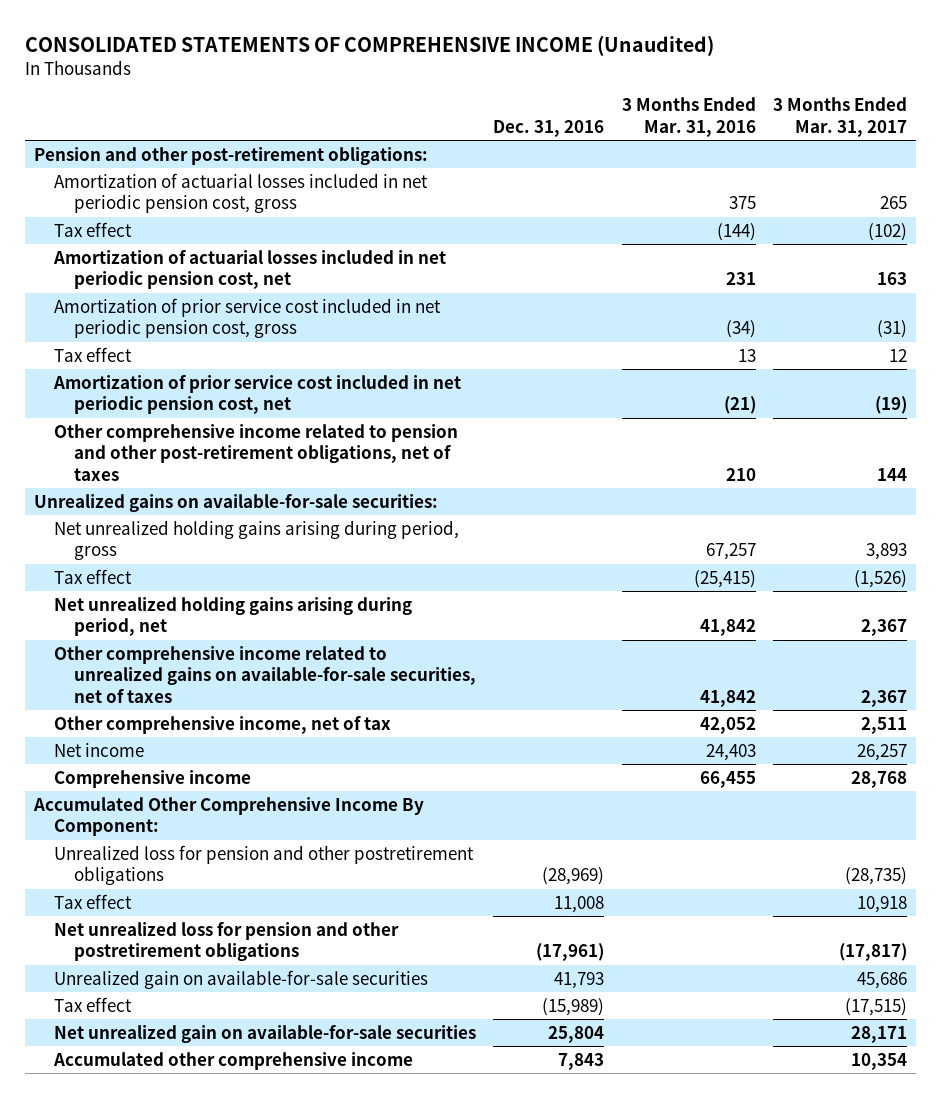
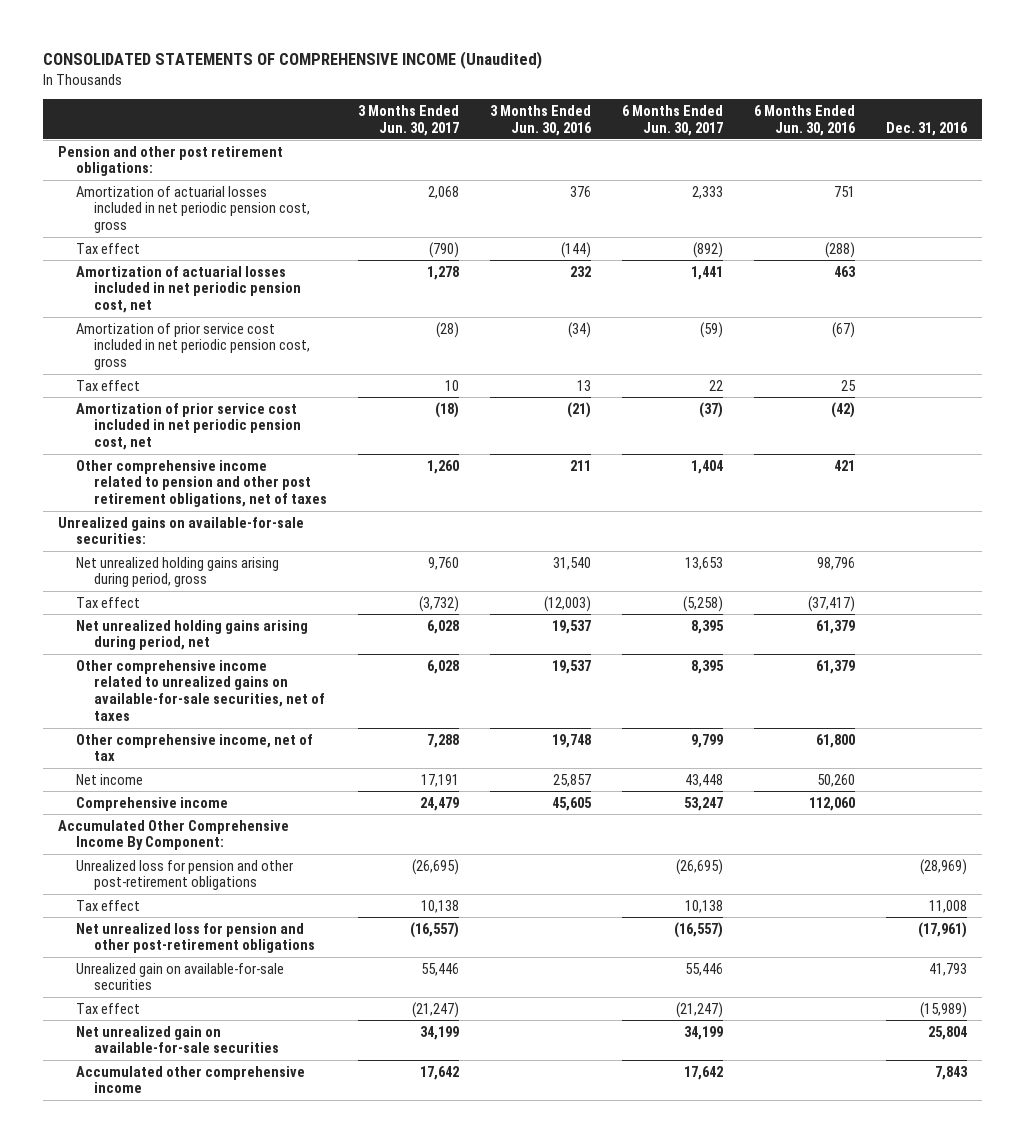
- | Dec. 31, 2016 | 3 Months Ended Mar. 31, 2016 | 3 Months Ended Mar. 31, 2017
+ | 3 Months Ended Jun. 30, 2017 | 3 Months Ended Jun. 30, 2016 | 6 Months Ended Jun. 30, 2017 | 6 Months Ended Jun. 30, 2016 | Dec. 31, 2016
- Pension and other post-retirement obligations:
+ Pension and other post retirement obligations:
- Other comprehensive income related to pension and other post-retirement obligations, net of taxes | | 210 | 144
+ Other comprehensive income related to pension and other post retirement obligations, net of taxes | 1,260 | 211 | 1,404 | 421 |
- Unrealized loss for pension and other postretirement obligations | (28,969) | | (28,735)
+ Unrealized loss for pension and other post-retirement obligations | (26,695) | | (26,695) | | (28,969)
- Net unrealized loss for pension and other postretirement obligations | (17,961) | | (17,817)
+ Net unrealized loss for pension and other post-retirement obligations | (16,557) | | (16,557) | | (17,961)

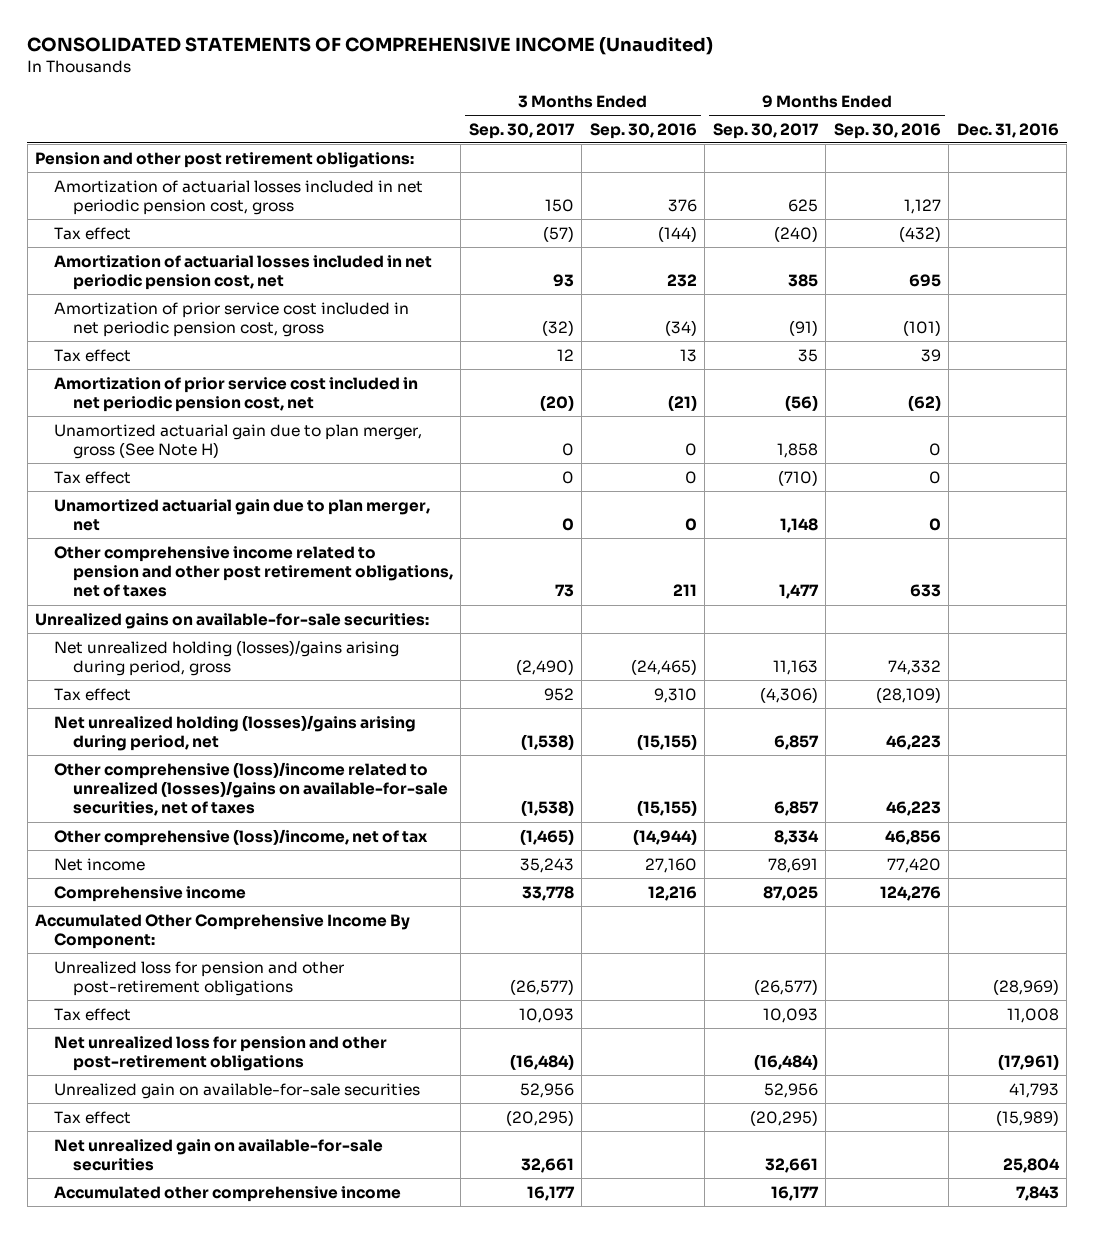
- | 3 Months Ended Jun. 30, 2017 | 3 Months Ended Jun. 30, 2016 | 6 Months Ended Jun. 30, 2017 | 6 Months Ended Jun. 30, 2016 | Dec. 31, 2016
+ | 3 Months Ended Sep. 30, 2017 | 3 Months Ended Sep. 30, 2016 | 9 Months Ended Sep. 30, 2017 | 9 Months Ended Sep. 30, 2016 | Dec. 31, 2016
+ Unamortized actuarial gain due to plan merger, gross (See Note H) | 0 | 0 | 1,858 | 0 |
+ Tax effect | 0 | 0 | (710) | 0 |
+ Unamortized actuarial gain due to plan merger, net | 0 | 0 | 1,148 | 0 |
- Net unrealized holding gains arising during period, gross | 9,760 | 31,540 | 13,653 | 98,796 |
+ Net unrealized holding (losses)/gains arising during period, gross | (2,490) | (24,465) | 11,163 | 74,332 |
- Net unrealized holding gains arising during period, net | 6,028 | 19,537 | 8,395 | 61,379 |
- Other comprehensive income related to unrealized gains on available-for-sale securities, net of taxes | 6,028 | 19,537 | 8,395 | 61,379 |
- Other comprehensive income, net of tax | 7,288 | 19,748 | 9,799 | 61,800 |
+ Net unrealized holding (losses)/gains arising during period, net | (1,538) | (15,155) | 6,857 | 46,223 |
+ Other comprehensive (loss)/income related to unrealized (losses)/gains on available-for-sale securities, net of taxes | (1,538) | (15,155) | 6,857 | 46,223 |
+ Other comprehensive (loss)/income, net of tax | (1,465) | (14,944) | 8,334 | 46,856 |

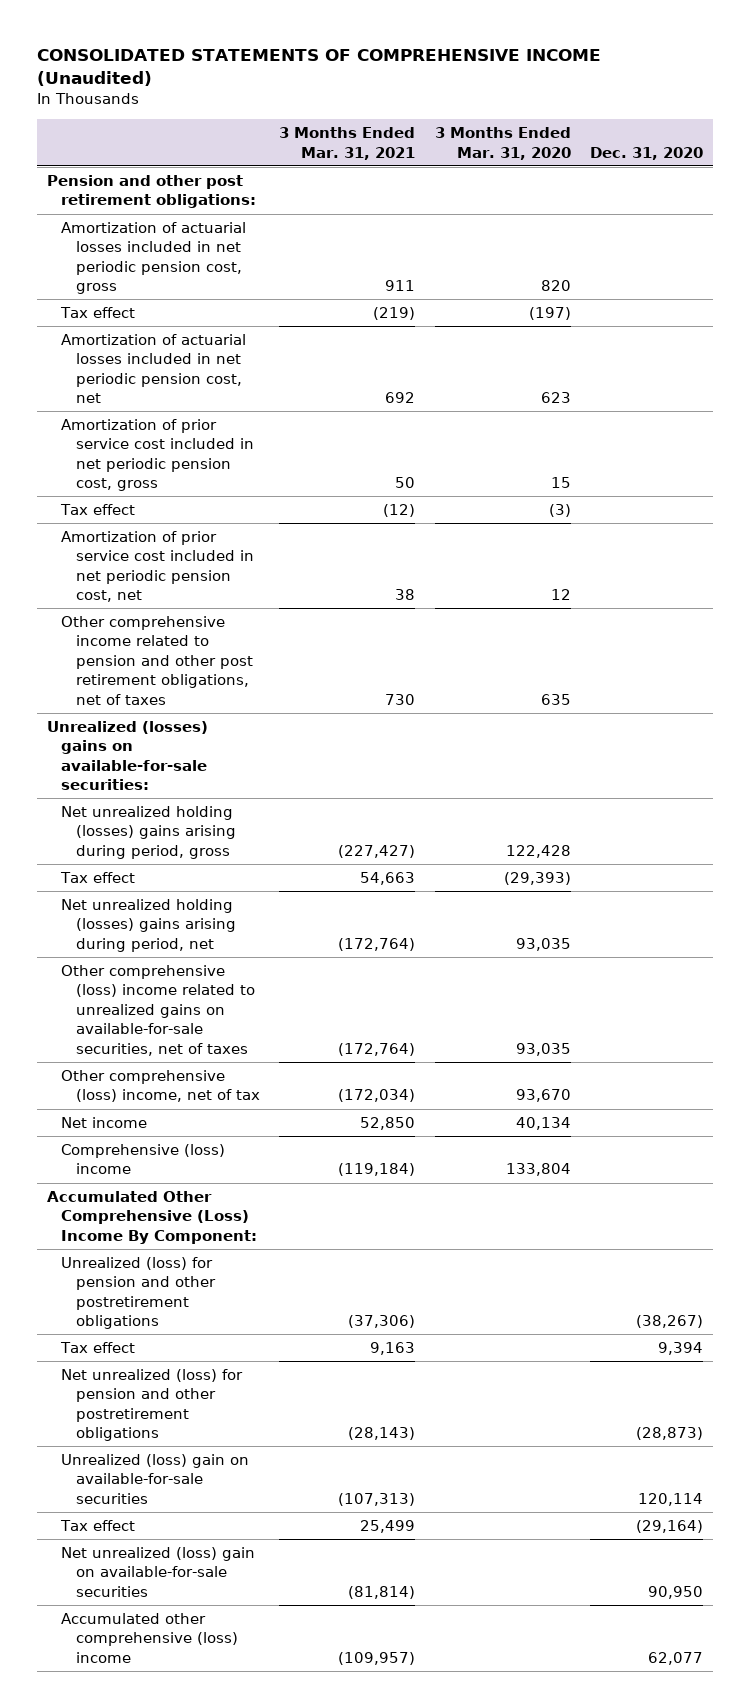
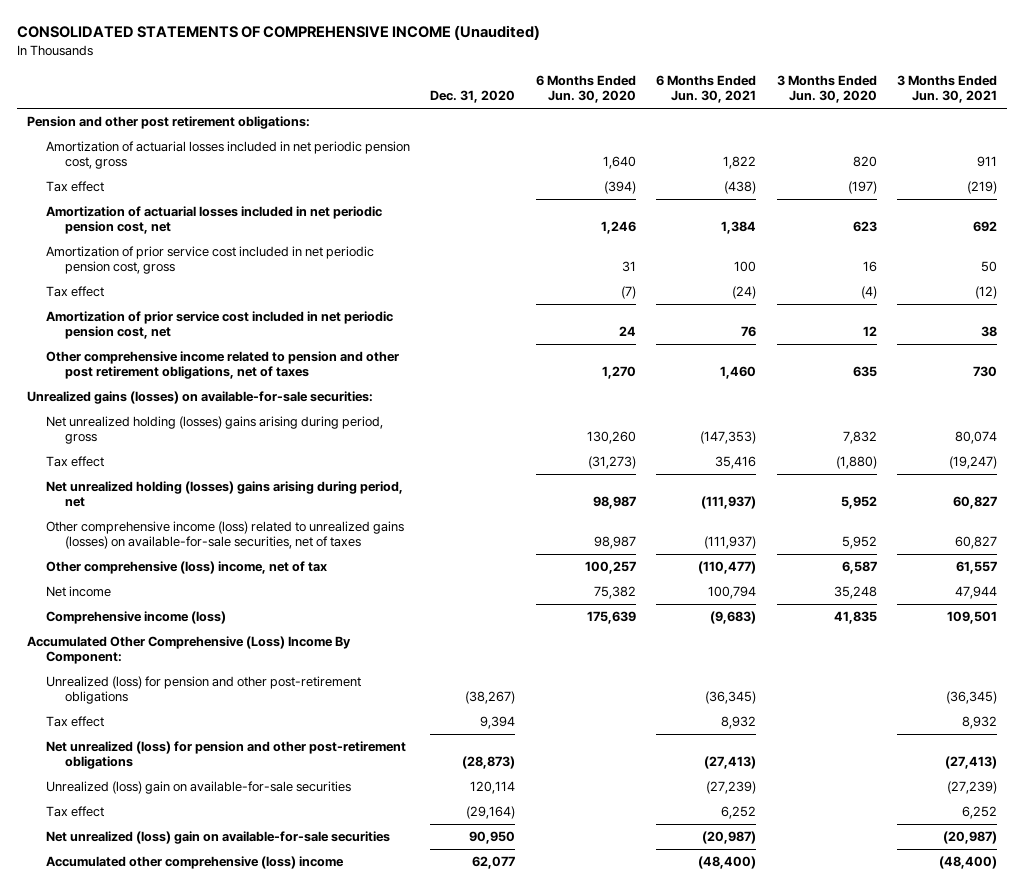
- | 3 Months Ended Mar. 31, 2021 | 3 Months Ended Mar. 31, 2020 | Dec. 31, 2020
+ | Dec. 31, 2020 | 6 Months Ended Jun. 30, 2020 | 6 Months Ended Jun. 30, 2021 | 3 Months Ended Jun. 30, 2020 | 3 Months Ended Jun. 30, 2021
- Unrealized (losses) gains on available-for-sale securities:
+ Unrealized gains (losses) on available-for-sale securities:
- Other comprehensive (loss) income related to unrealized gains on available-for-sale securities, net of taxes | (172,764) | 93,035 |
+ Other comprehensive income (loss) related to unrealized gains (losses) on available-for-sale securities, net of taxes | | 98,987 | (111,937) | 5,952 | 60,827
- Comprehensive (loss) income | (119,184) | 133,804 |
+ Comprehensive income (loss) | | 175,639 | (9,683) | 41,835 | 109,501
- Unrealized (loss) for pension and other postretirement obligations | (37,306) | | (38,267)
+ Unrealized (loss) for pension and other post-retirement obligations | (38,267) | | (36,345) | | (36,345)
- Net unrealized (loss) for pension and other postretirement obligations | (28,143) | | (28,873)
+ Net unrealized (loss) for pension and other post-retirement obligations | (28,873) | | (27,413) | | (27,413)

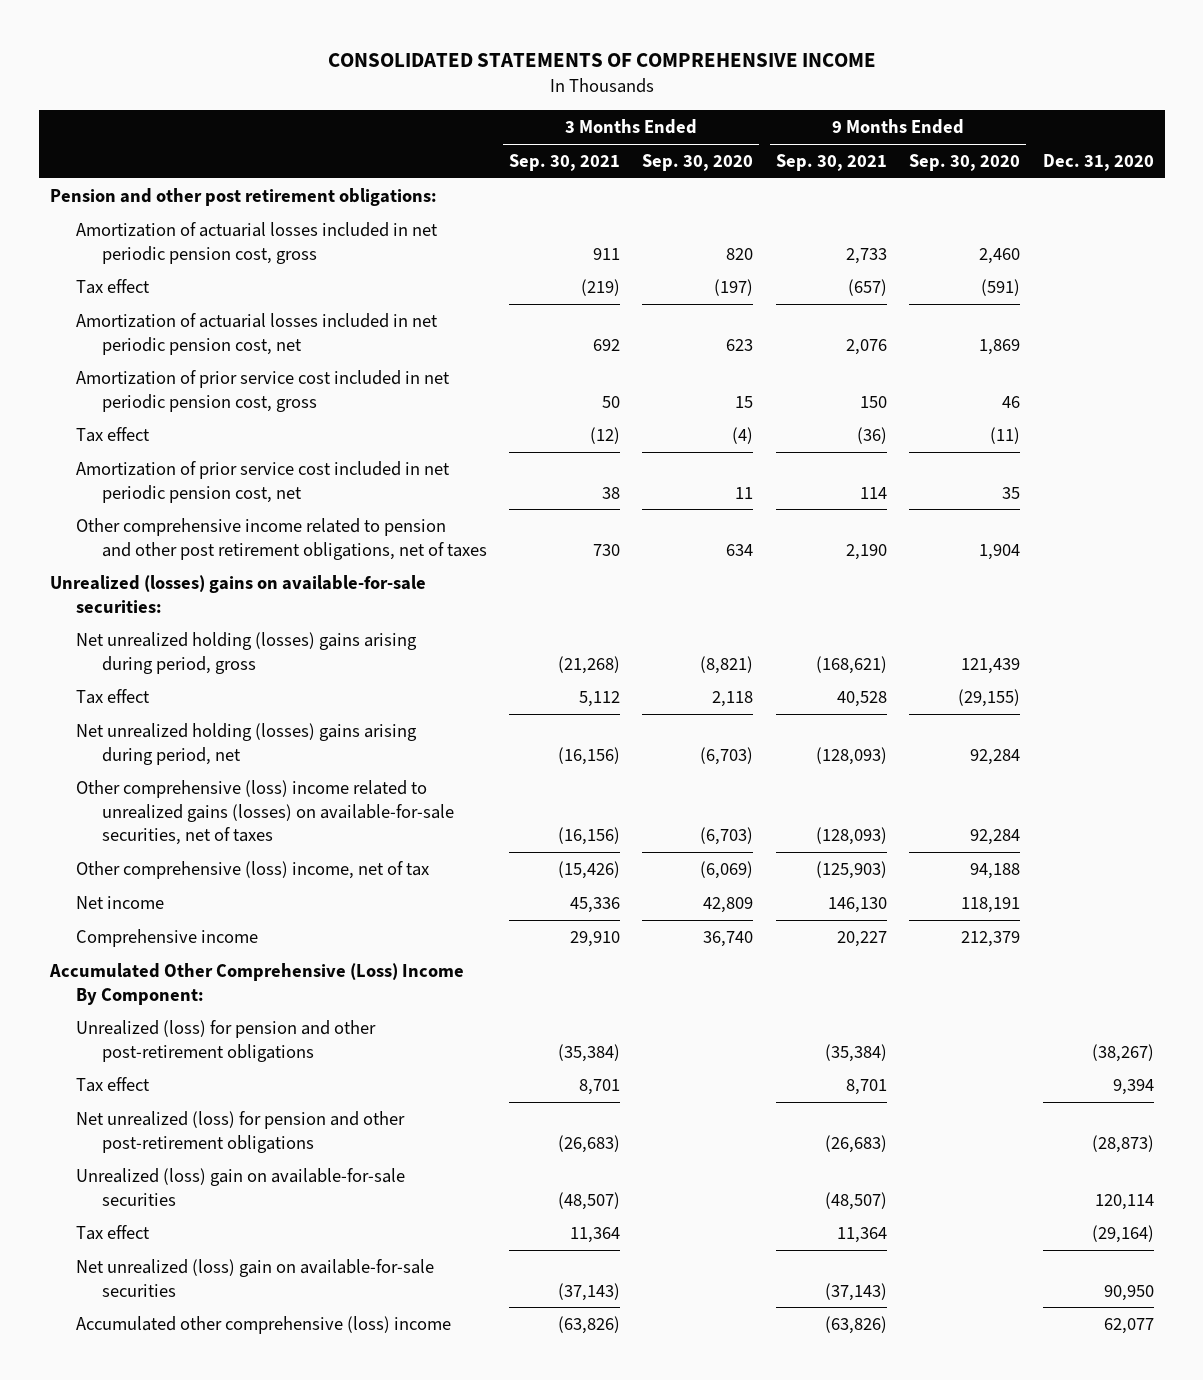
- CONSOLIDATED STATEMENTS OF COMPREHENSIVE INCOME (Unaudited)
+ CONSOLIDATED STATEMENTS OF COMPREHENSIVE INCOME
- | Dec. 31, 2020 | 6 Months Ended Jun. 30, 2020 | 6 Months Ended Jun. 30, 2021 | 3 Months Ended Jun. 30, 2020 | 3 Months Ended Jun. 30, 2021
+ | 3 Months Ended Sep. 30, 2021 | 3 Months Ended Sep. 30, 2020 | 9 Months Ended Sep. 30, 2021 | 9 Months Ended Sep. 30, 2020 | Dec. 31, 2020
- Unrealized gains (losses) on available-for-sale securities:
+ Unrealized (losses) gains on available-for-sale securities:
- Other comprehensive income (loss) related to unrealized gains (losses) on available-for-sale securities, net of taxes | | 98,987 | (111,937) | 5,952 | 60,827
+ Other comprehensive (loss) income related to unrealized gains (losses) on available-for-sale securities, net of taxes | (16,156) | (6,703) | (128,093) | 92,284 |
- Comprehensive income (loss) | | 175,639 | (9,683) | 41,835 | 109,501
+ Comprehensive income | 29,910 | 36,740 | 20,227 | 212,379 |

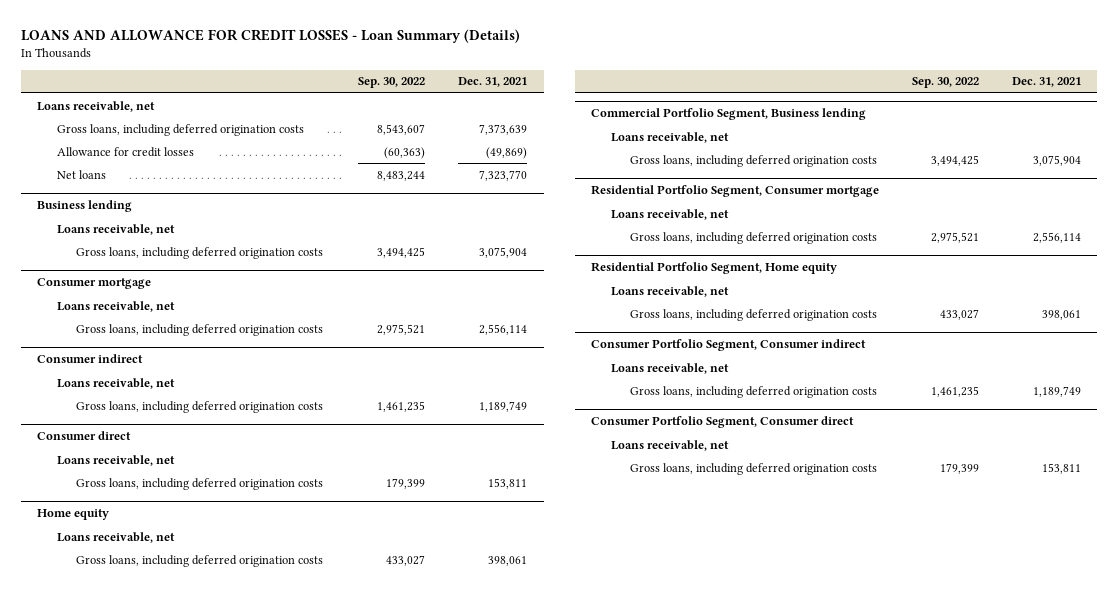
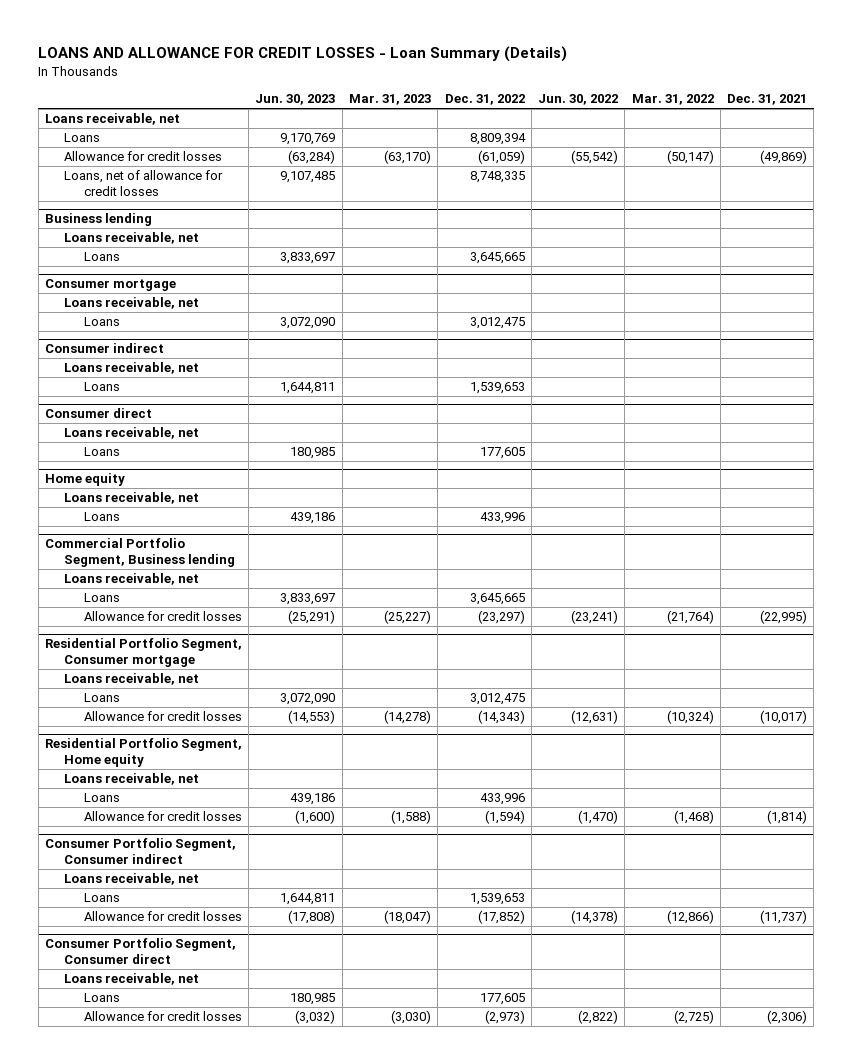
- | Sep. 30, 2022 | Dec. 31, 2021
+ | Jun. 30, 2023 | Mar. 31, 2023 | Dec. 31, 2022 | Jun. 30, 2022 | Mar. 31, 2022 | Dec. 31, 2021
- Gross loans, including deferred origination costs | 8,543,607 | 7,373,639
+ Loans | 9,170,769 | | 8,809,394 | | |
- Net loans | 8,483,244 | 7,323,770
+ Loans, net of allowance for credit losses | 9,107,485 | | 8,748,335 | | |
@ Business lending
- Gross loans, including deferred origination costs | 3,494,425 | 3,075,904
+ Loans | 3,833,697 | | 3,645,665 | | |
@ Consumer mortgage
- Gross loans, including deferred origination costs | 2,975,521 | 2,556,114
+ Loans | 3,072,090 | | 3,012,475 | | |
@ Consumer indirect
- Gross loans, including deferred origination costs | 1,461,235 | 1,189,749
+ Loans | 1,644,811 | | 1,539,653 | | |
@ Consumer direct
- Gross loans, including deferred origination costs | 179,399 | 153,811
+ Loans | 180,985 | | 177,605 | | |
@ Home equity
- Gross loans, including deferred origination costs | 433,027 | 398,061
+ Loans | 439,186 | | 433,996 | | |
@ Commercial Portfolio Segment, Business lending
- Gross loans, including deferred origination costs | 3,494,425 | 3,075,904
+ Loans | 3,833,697 | | 3,645,665 | | |
+ Allowance for credit losses | (25,291) | (25,227) | (23,297) | (23,241) | (21,764) | (22,995)
@ Residential Portfolio Segment, Consumer mortgage
- Gross loans, including deferred origination costs | 2,975,521 | 2,556,114
+ Loans | 3,072,090 | | 3,012,475 | | |
+ Allowance for credit losses | (14,553) | (14,278) | (14,343) | (12,631) | (10,324) | (10,017)
@ Residential Portfolio Segment, Home equity
- Gross loans, including deferred origination costs | 433,027 | 398,061
+ Loans | 439,186 | | 433,996 | | |
+ Allowance for credit losses | (1,600) | (1,588) | (1,594) | (1,470) | (1,468) | (1,814)
@ Consumer Portfolio Segment, Consumer indirect
- Gross loans, including deferred origination costs | 1,461,235 | 1,189,749
+ Loans | 1,644,811 | | 1,539,653 | | |
+ Allowance for credit losses | (17,808) | (18,047) | (17,852) | (14,378) | (12,866) | (11,737)
@ Consumer Portfolio Segment, Consumer direct
- Gross loans, including deferred origination costs | 179,399 | 153,811
+ Loans | 180,985 | | 177,605 | | |
+ Allowance for credit losses | (3,032) | (3,030) | (2,973) | (2,822) | (2,725) | (2,306)

